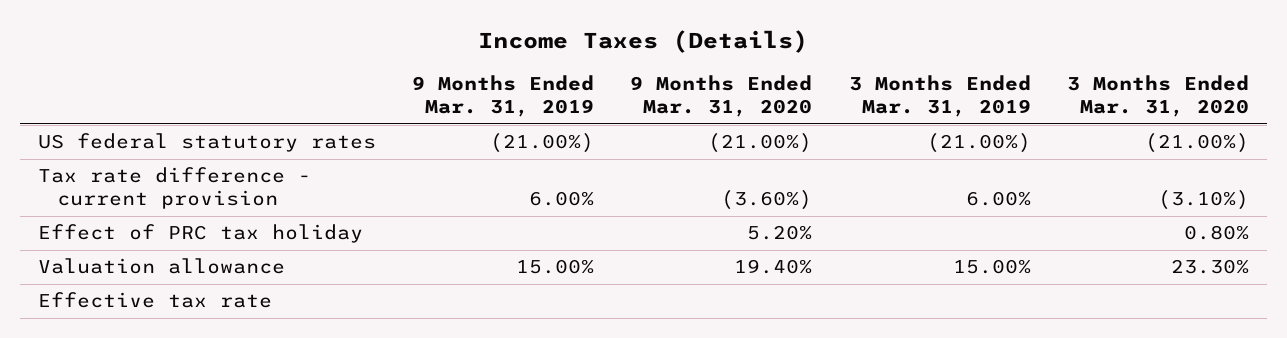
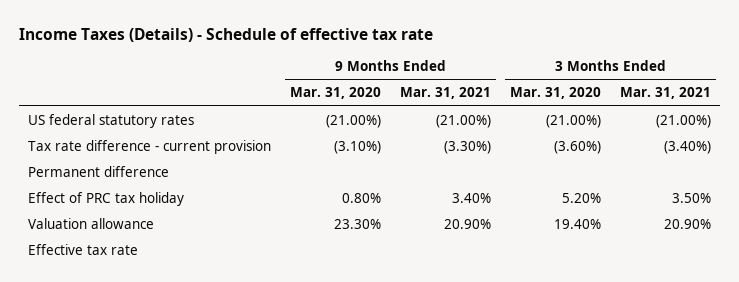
- Income Taxes (Details)
+ Income Taxes (Details) - Schedule of effective tax rate
- | 9 Months Ended Mar. 31, 2019 | 9 Months Ended Mar. 31, 2020 | 3 Months Ended Mar. 31, 2019 | 3 Months Ended Mar. 31, 2020
+ | 9 Months Ended Mar. 31, 2020 | 9 Months Ended Mar. 31, 2021 | 3 Months Ended Mar. 31, 2020 | 3 Months Ended Mar. 31, 2021
- Tax rate difference - current provision | 6.00% | (3.60%) | 6.00% | (3.10%)
- Effect of PRC tax holiday | | 5.20% | | 0.80%
- Valuation allowance | 15.00% | 19.40% | 15.00% | 23.30%
+ Tax rate difference - current provision | (3.10%) | (3.30%) | (3.60%) | (3.40%)
+ Permanent difference
+ Effect of PRC tax holiday | 0.80% | 3.40% | 5.20% | 3.50%
+ Valuation allowance | 23.30% | 20.90% | 19.40% | 20.90%

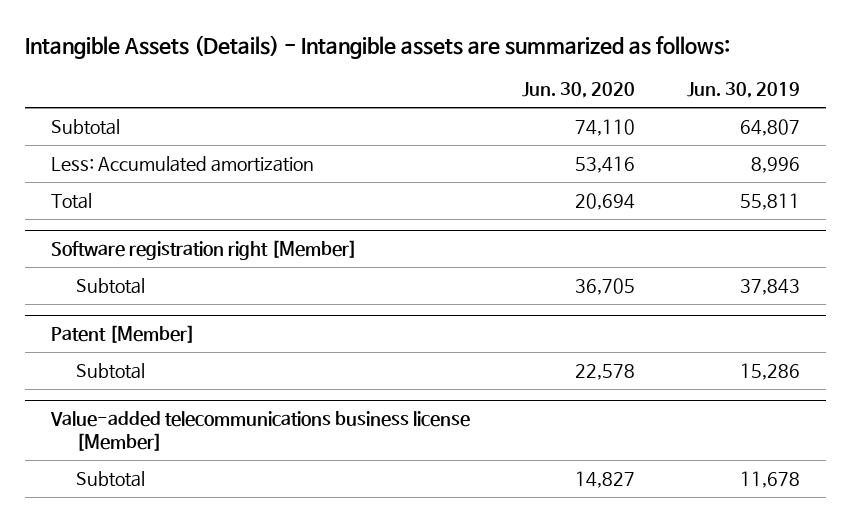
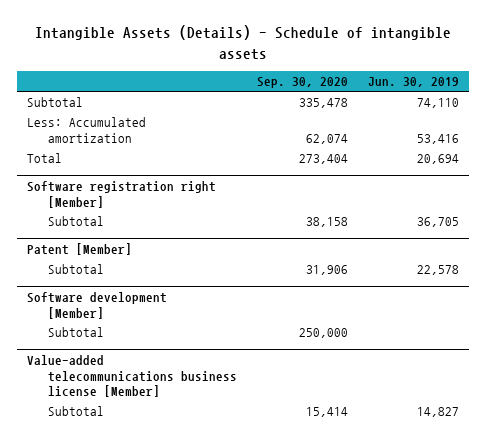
- Intangible Assets (Details) - Intangible assets are summarized as follows:
+ Intangible Assets (Details) - Schedule of intangible assets
- | Jun. 30, 2020 | Jun. 30, 2019
+ | Sep. 30, 2020 | Jun. 30, 2019
- Subtotal | 74,110 | 64,807
- Less: Accumulated amortization | 53,416 | 8,996
- Total | 20,694 | 55,811
+ Subtotal | 335,478 | 74,110
+ Less: Accumulated amortization | 62,074 | 53,416
+ Total | 273,404 | 20,694
@ Software registration right [Member]
- Subtotal | 36,705 | 37,843
+ Subtotal | 38,158 | 36,705
@ Patent [Member]
- Subtotal | 22,578 | 15,286
+ Subtotal | 31,906 | 22,578
+ Software development [Member]
+ Subtotal | 250,000 |
@ Value-added telecommunications business license [Member]
- Subtotal | 14,827 | 11,678
+ Subtotal | 15,414 | 14,827

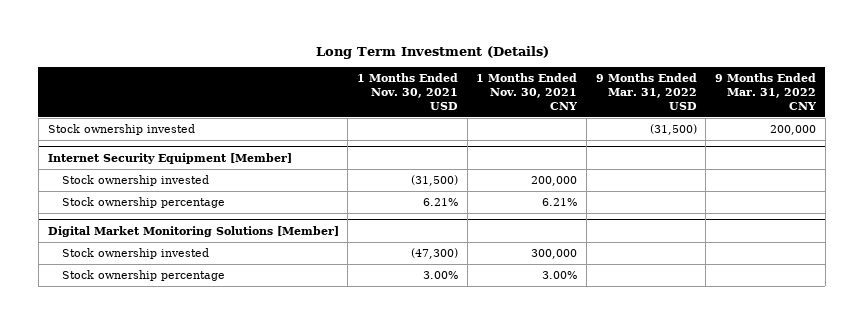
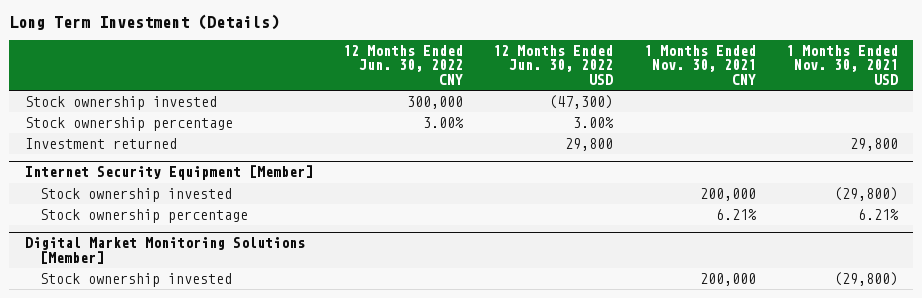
- | 1 Months Ended Nov. 30, 2021 USD | 1 Months Ended Nov. 30, 2021 CNY | 9 Months Ended Mar. 31, 2022 USD | 9 Months Ended Mar. 31, 2022 CNY
+ | 12 Months Ended Jun. 30, 2022 CNY | 12 Months Ended Jun. 30, 2022 USD | 1 Months Ended Nov. 30, 2021 CNY | 1 Months Ended Nov. 30, 2021 USD
+ Stock ownership percentage | 3.00% | 3.00% | |
+ Investment returned | | 29,800 | | 29,800
@ Internet Security Equipment [Member]
- Stock ownership invested | (31,500) | 200,000 | |
+ Stock ownership invested | | | 200,000 | (29,800)
@ Digital Market Monitoring Solutions [Member]
- Stock ownership invested | (47,300) | 300,000 | |
- Stock ownership percentage | 3.00% | 3.00% | |
+ Stock ownership invested | | | 200,000 | (29,800)

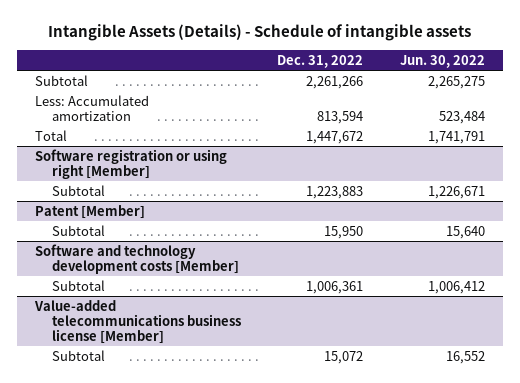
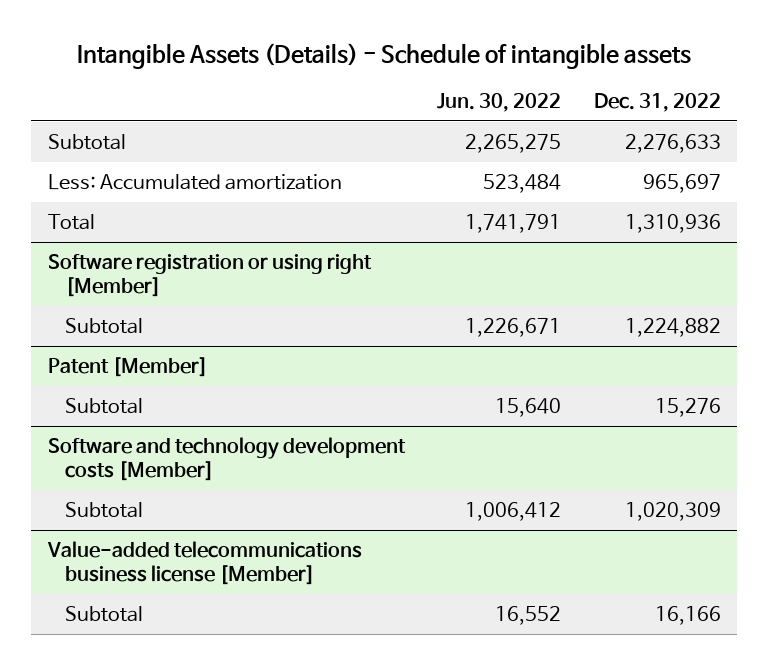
- | Dec. 31, 2022 | Jun. 30, 2022
+ | Jun. 30, 2022 | Dec. 31, 2022
- Subtotal | 2,261,266 | 2,265,275
- Less: Accumulated amortization | 813,594 | 523,484
- Total | 1,447,672 | 1,741,791
+ Subtotal | 2,265,275 | 2,276,633
+ Less: Accumulated amortization | 523,484 | 965,697
+ Total | 1,741,791 | 1,310,936
@ Software registration or using right [Member]
- Subtotal | 1,223,883 | 1,226,671
+ Subtotal | 1,226,671 | 1,224,882
@ Patent [Member]
- Subtotal | 15,950 | 15,640
+ Subtotal | 15,640 | 15,276
@ Software and technology development costs [Member]
- Subtotal | 1,006,361 | 1,006,412
+ Subtotal | 1,006,412 | 1,020,309
@ Value-added telecommunications business license [Member]
- Subtotal | 15,072 | 16,552
+ Subtotal | 16,552 | 16,166

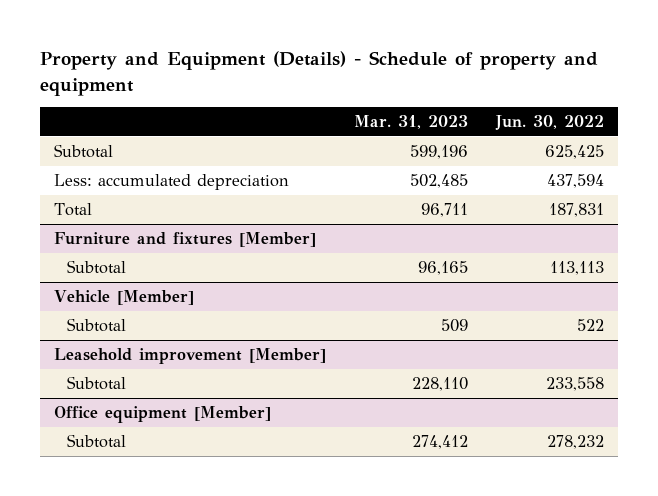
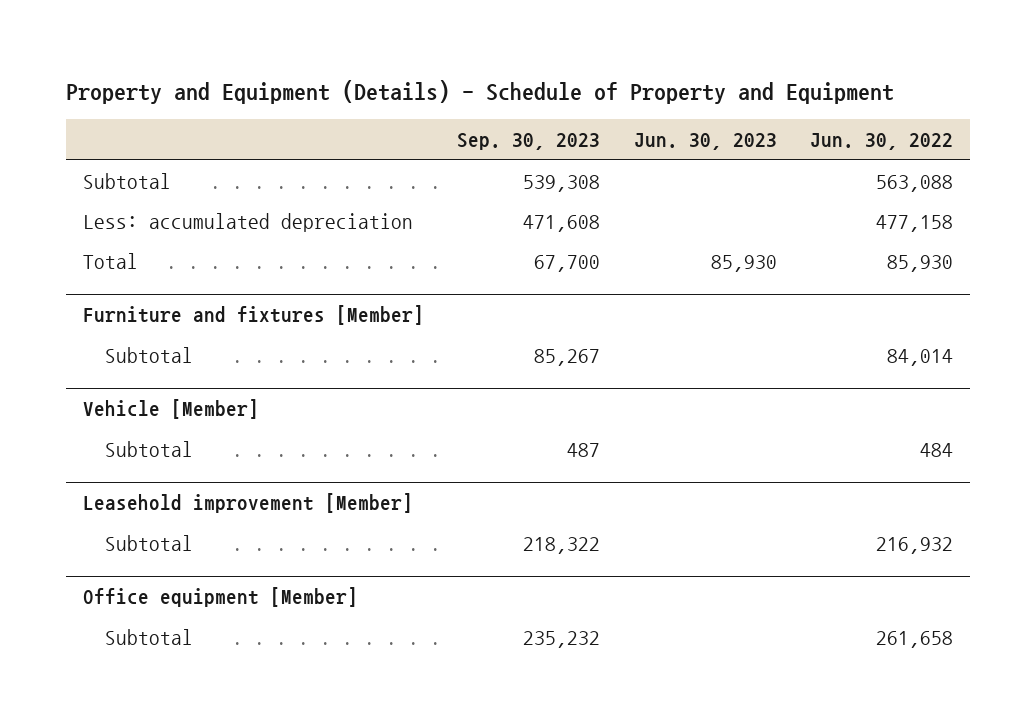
- Property and Equipment (Details) - Schedule of property and equipment
+ Property and Equipment (Details) - Schedule of Property and Equipment
- | Mar. 31, 2023 | Jun. 30, 2022
+ | Sep. 30, 2023 | Jun. 30, 2023 | Jun. 30, 2022
- Subtotal | 599,196 | 625,425
- Less: accumulated depreciation | 502,485 | 437,594
- Total | 96,711 | 187,831
+ Subtotal | 539,308 | | 563,088
+ Less: accumulated depreciation | 471,608 | | 477,158
+ Total | 67,700 | 85,930 | 85,930
@ Furniture and fixtures [Member]
- Subtotal | 96,165 | 113,113
+ Subtotal | 85,267 | | 84,014
@ Vehicle [Member]
- Subtotal | 509 | 522
+ Subtotal | 487 | | 484
@ Leasehold improvement [Member]
- Subtotal | 228,110 | 233,558
+ Subtotal | 218,322 | | 216,932
@ Office equipment [Member]
- Subtotal | 274,412 | 278,232
+ Subtotal | 235,232 | | 261,658

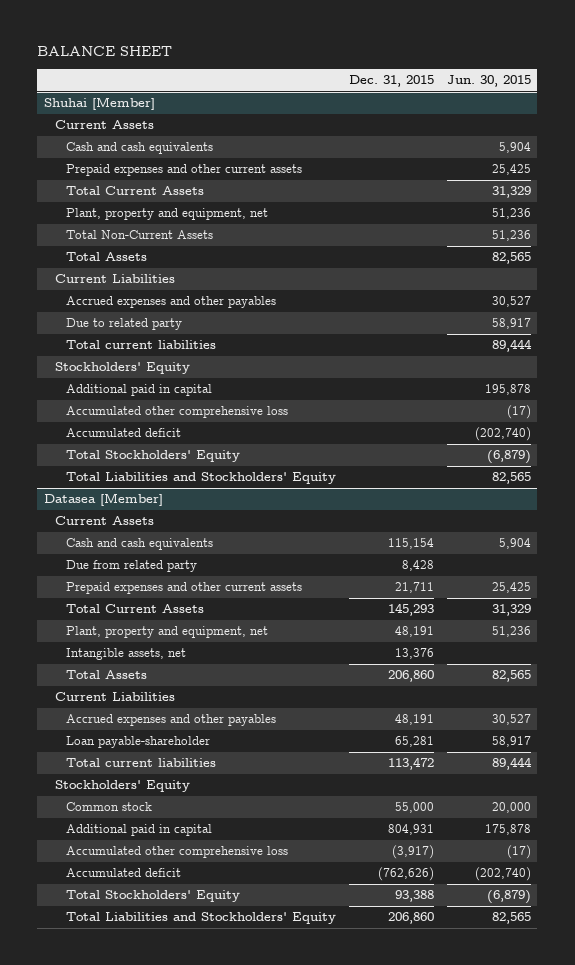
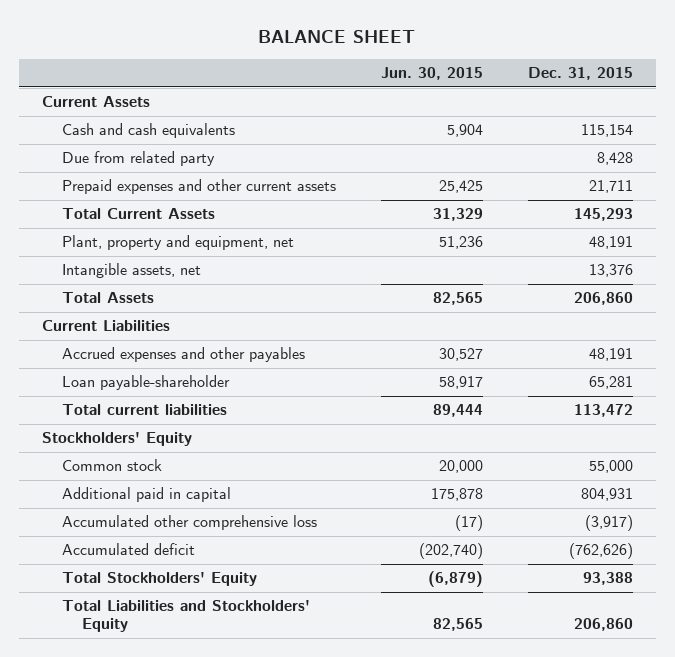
- | Dec. 31, 2015 | Jun. 30, 2015
+ | Jun. 30, 2015 | Dec. 31, 2015
- Shuhai [Member]
- Cash and cash equivalents | | 5,904
- Prepaid expenses and other current assets | | 25,425
- Total Current Assets | | 31,329
- Plant, property and equipment, net | | 51,236
- Total Non-Current Assets | | 51,236
- Total Assets | | 82,565
- Current Liabilities
- Accrued expenses and other payables | | 30,527
- Due to related party | | 58,917
- Total current liabilities | | 89,444
- Stockholders' Equity
- Additional paid in capital | | 195,878
- Accumulated other comprehensive loss | | (17)
- Accumulated deficit | | (202,740)
- Total Stockholders' Equity | | (6,879)
- Total Liabilities and Stockholders' Equity | | 82,565
- Datasea [Member]
- Current Assets

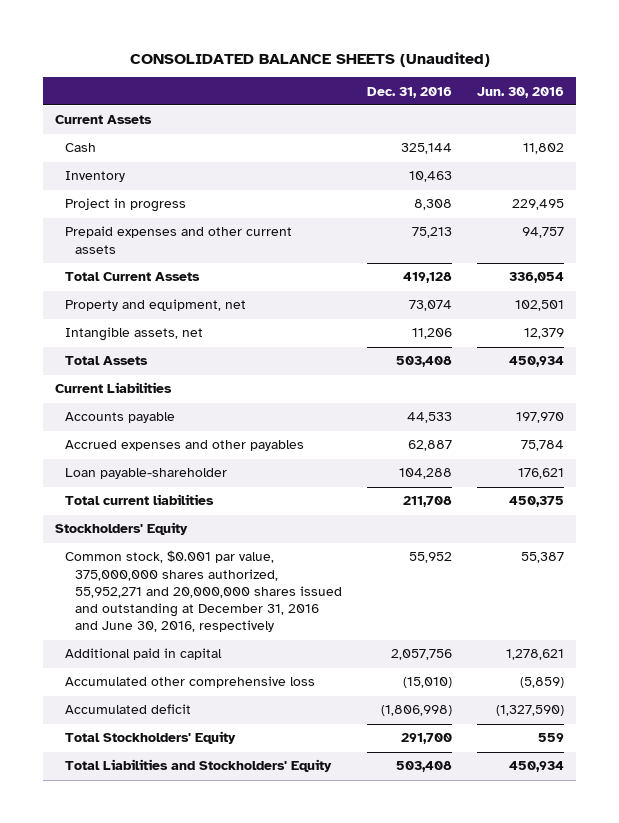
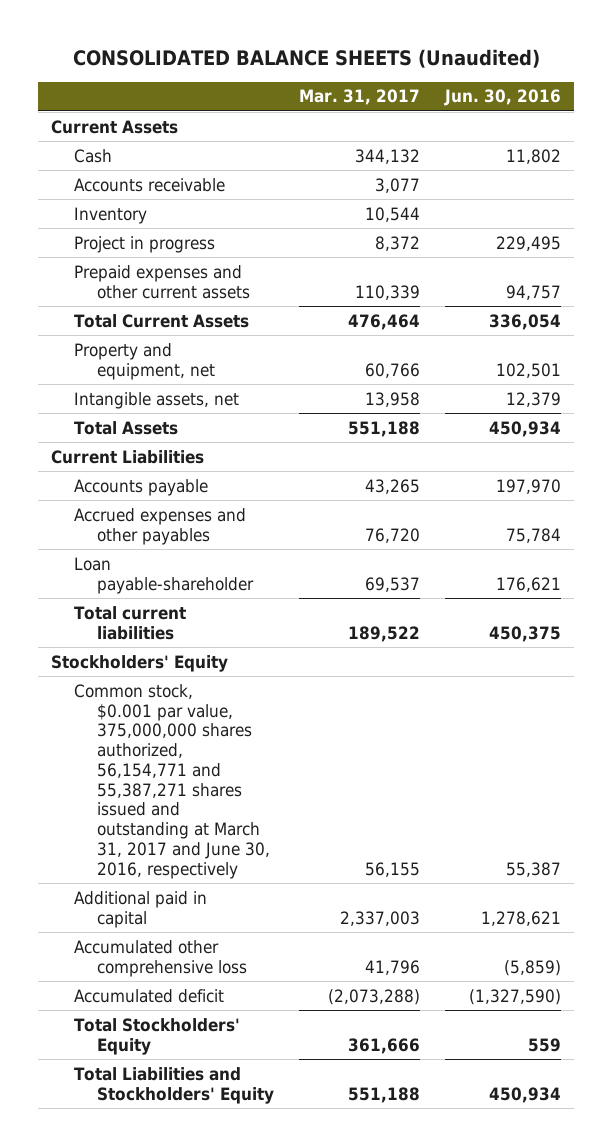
- | Dec. 31, 2016 | Jun. 30, 2016
+ | Mar. 31, 2017 | Jun. 30, 2016
+ Accounts receivable | 3,077 |
- Common stock, $0.001 par value, 375,000,000 shares authorized, 55,952,271 and 20,000,000 shares issued and outstanding at December 31, 2016 and June 30, 2016, respectively | 55,952 | 55,387
+ Common stock, $0.001 par value, 375,000,000 shares authorized, 56,154,771 and 55,387,271 shares issued and outstanding at March 31, 2017 and June 30, 2016, respectively | 56,155 | 55,387

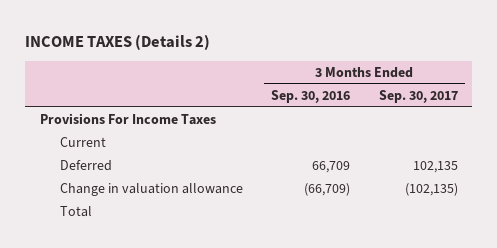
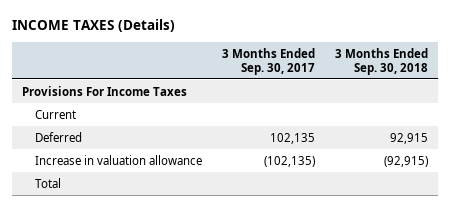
- INCOME TAXES (Details 2)
+ INCOME TAXES (Details)
- | 3 Months Ended Sep. 30, 2016 | 3 Months Ended Sep. 30, 2017
+ | 3 Months Ended Sep. 30, 2017 | 3 Months Ended Sep. 30, 2018
- Change in valuation allowance | (66,709) | (102,135)
+ Increase in valuation allowance | (102,135) | (92,915)

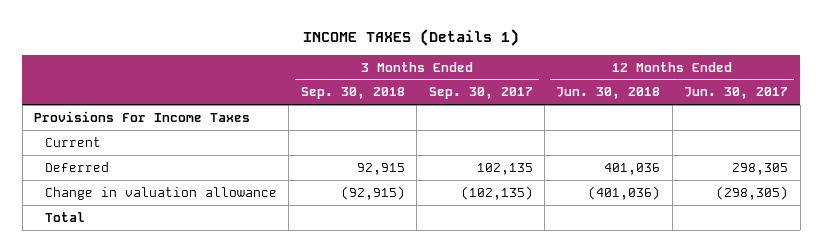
- INCOME TAXES (Details)
+ INCOME TAXES (Details 1)
- | 3 Months Ended Sep. 30, 2017 | 3 Months Ended Sep. 30, 2018
+ | 3 Months Ended Sep. 30, 2018 | 3 Months Ended Sep. 30, 2017 | 12 Months Ended Jun. 30, 2018 | 12 Months Ended Jun. 30, 2017
- Increase in valuation allowance | (102,135) | (92,915)
+ Change in valuation allowance | (92,915) | (102,135) | (401,036) | (298,305)

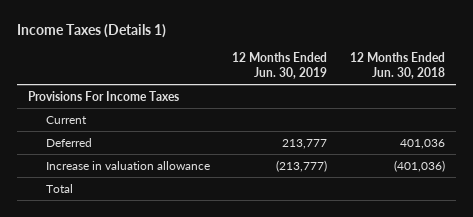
- INCOME TAXES (Details 1)
+ Income Taxes (Details 1)
- | 3 Months Ended Sep. 30, 2018 | 3 Months Ended Sep. 30, 2017 | 12 Months Ended Jun. 30, 2018 | 12 Months Ended Jun. 30, 2017
+ | 12 Months Ended Jun. 30, 2019 | 12 Months Ended Jun. 30, 2018
- Change in valuation allowance | (92,915) | (102,135) | (401,036) | (298,305)
+ Increase in valuation allowance | (213,777) | (401,036)

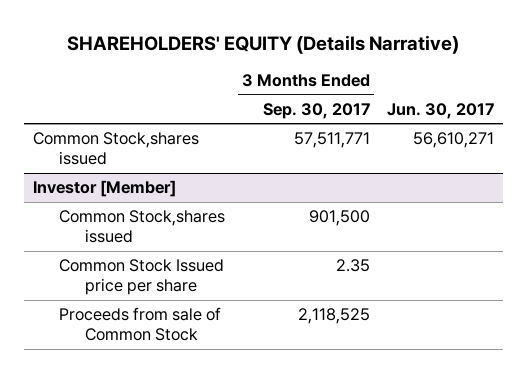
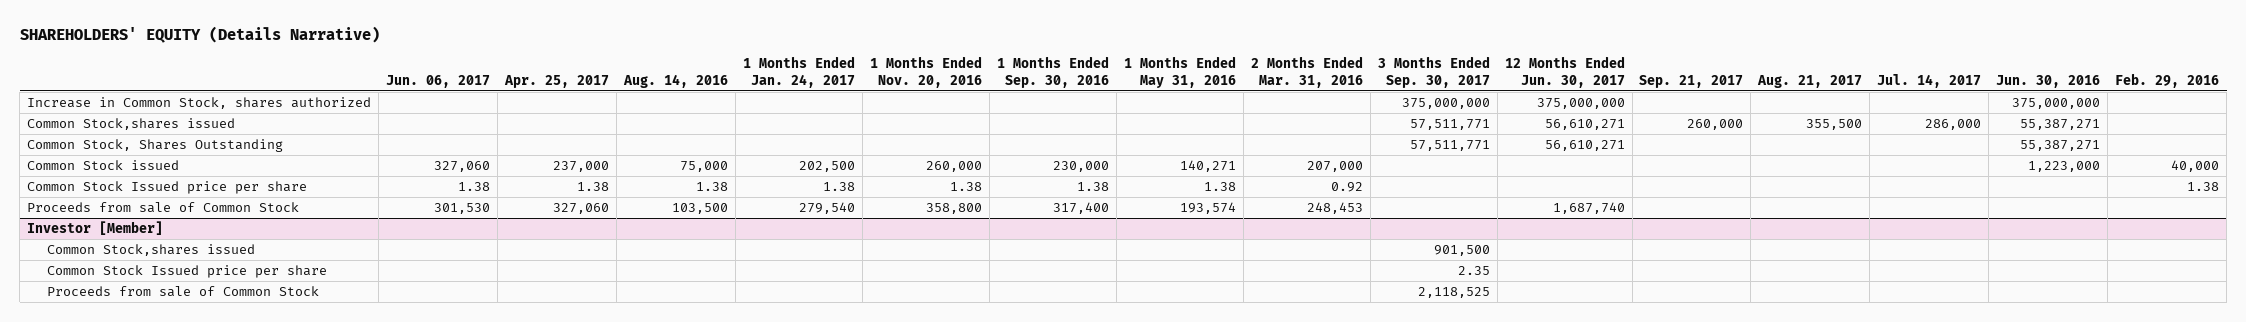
- | 3 Months Ended Sep. 30, 2017 | Jun. 30, 2017
+ | Jun. 06, 2017 | Apr. 25, 2017 | Aug. 14, 2016 | 1 Months Ended Jan. 24, 2017 | 1 Months Ended Nov. 20, 2016 | 1 Months Ended Sep. 30, 2016 | 1 Months Ended May 31, 2016 | 2 Months Ended Mar. 31, 2016 | 3 Months Ended Sep. 30, 2017 | 12 Months Ended Jun. 30, 2017 | Sep. 21, 2017 | Aug. 21, 2017 | Jul. 14, 2017 | Jun. 30, 2016 | Feb. 29, 2016
+ Increase in Common Stock, shares authorized | | | | | | | | | 375,000,000 | 375,000,000 | | | | 375,000,000 |
+ Common Stock, Shares Outstanding | | | | | | | | | 57,511,771 | 56,610,271 | | | | 55,387,271 |
+ Common Stock issued | 327,060 | 237,000 | 75,000 | 202,500 | 260,000 | 230,000 | 140,271 | 207,000 | | | | | | 1,223,000 | 40,000
+ Common Stock Issued price per share | 1.38 | 1.38 | 1.38 | 1.38 | 1.38 | 1.38 | 1.38 | 0.92 | | | | | | | 1.38
+ Proceeds from sale of Common Stock | 301,530 | 327,060 | 103,500 | 279,540 | 358,800 | 317,400 | 193,574 | 248,453 | | 1,687,740 | | | | |

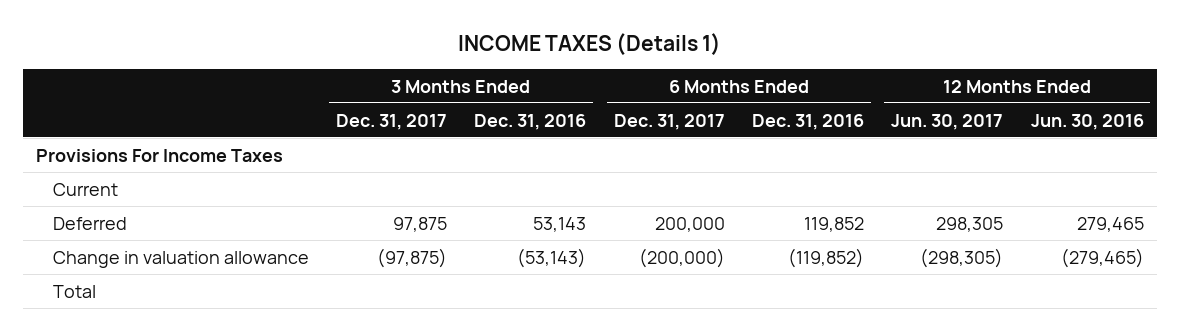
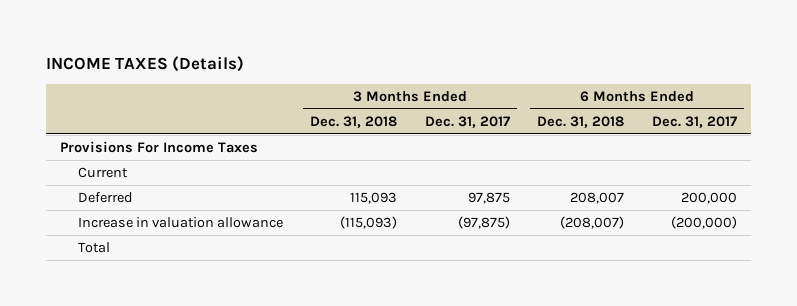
- INCOME TAXES (Details 1)
+ INCOME TAXES (Details)
- | 3 Months Ended Dec. 31, 2017 | 3 Months Ended Dec. 31, 2016 | 6 Months Ended Dec. 31, 2017 | 6 Months Ended Dec. 31, 2016 | 12 Months Ended Jun. 30, 2017 | 12 Months Ended Jun. 30, 2016
+ | 3 Months Ended Dec. 31, 2018 | 3 Months Ended Dec. 31, 2017 | 6 Months Ended Dec. 31, 2018 | 6 Months Ended Dec. 31, 2017
- Change in valuation allowance | (97,875) | (53,143) | (200,000) | (119,852) | (298,305) | (279,465)
+ Increase in valuation allowance | (115,093) | (97,875) | (208,007) | (200,000)

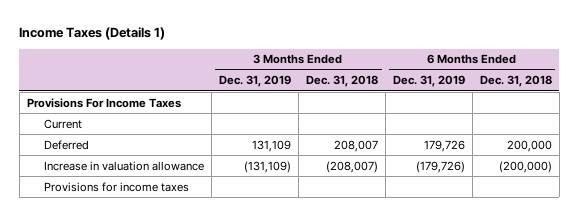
- INCOME TAXES (Details)
+ Income Taxes (Details 1)
- | 3 Months Ended Dec. 31, 2018 | 3 Months Ended Dec. 31, 2017 | 6 Months Ended Dec. 31, 2018 | 6 Months Ended Dec. 31, 2017
+ | 3 Months Ended Dec. 31, 2019 | 3 Months Ended Dec. 31, 2018 | 6 Months Ended Dec. 31, 2019 | 6 Months Ended Dec. 31, 2018
- Deferred | 115,093 | 97,875 | 208,007 | 200,000
- Increase in valuation allowance | (115,093) | (97,875) | (208,007) | (200,000)
- Total
+ Deferred | 131,109 | 208,007 | 179,726 | 200,000
+ Increase in valuation allowance | (131,109) | (208,007) | (179,726) | (200,000)
+ Provisions for income taxes

